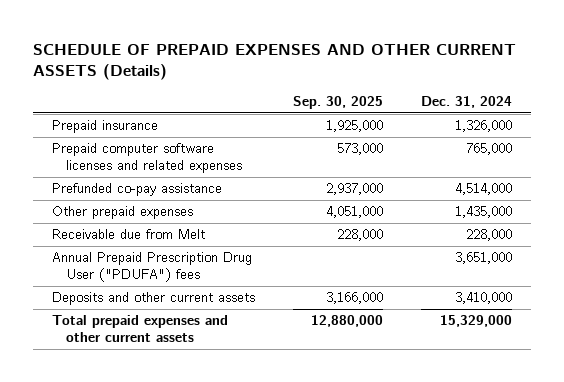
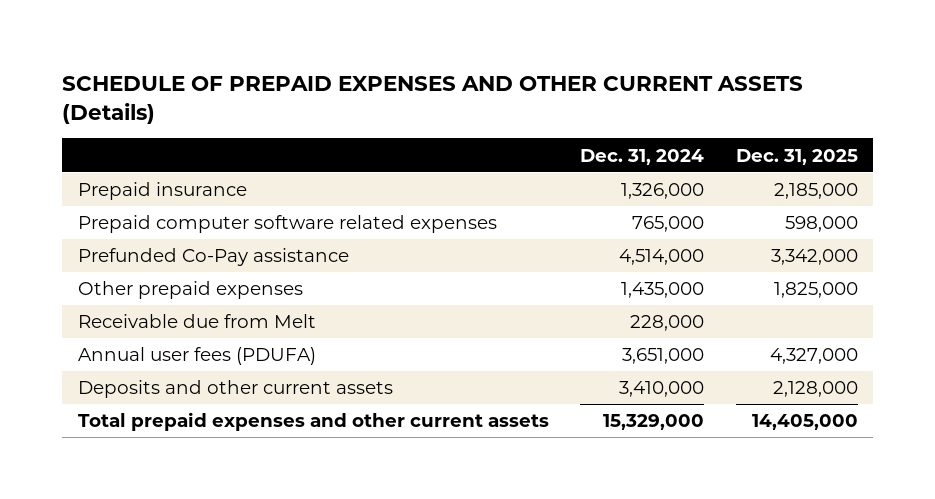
- | Sep. 30, 2025 | Dec. 31, 2024
+ | Dec. 31, 2024 | Dec. 31, 2025
- Prepaid computer software licenses and related expenses | 573,000 | 765,000
- Prefunded co-pay assistance | 2,937,000 | 4,514,000
+ Prepaid computer software related expenses | 765,000 | 598,000
+ Prefunded Co-Pay assistance | 4,514,000 | 3,342,000
- Annual Prepaid Prescription Drug User ("PDUFA") fees | | 3,651,000
+ Annual user fees (PDUFA) | 3,651,000 | 4,327,000

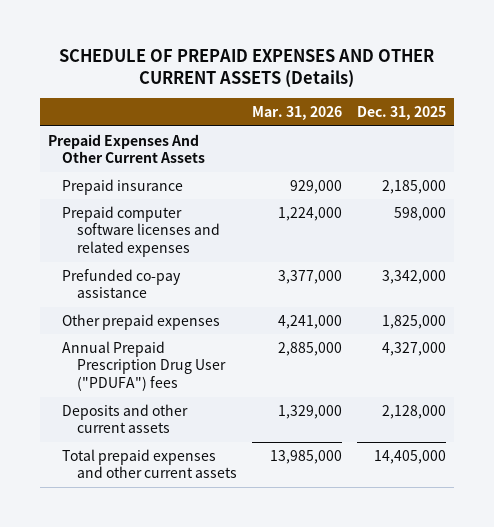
- | Dec. 31, 2024 | Dec. 31, 2025
+ | Mar. 31, 2026 | Dec. 31, 2025
+ Prepaid Expenses And Other Current Assets
- Prepaid computer software related expenses | 765,000 | 598,000
- Prefunded Co-Pay assistance | 4,514,000 | 3,342,000
+ Prepaid computer software licenses and related expenses | 1,224,000 | 598,000
+ Prefunded co-pay assistance | 3,377,000 | 3,342,000
- Receivable due from Melt | 228,000 |
- Annual user fees (PDUFA) | 3,651,000 | 4,327,000
+ Annual Prepaid Prescription Drug User ("PDUFA") fees | 2,885,000 | 4,327,000

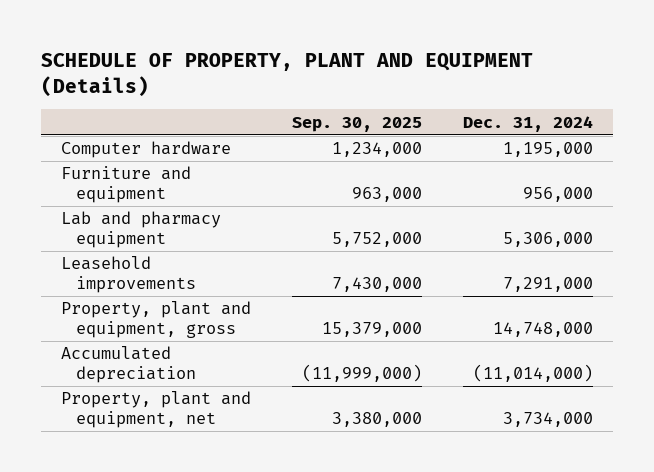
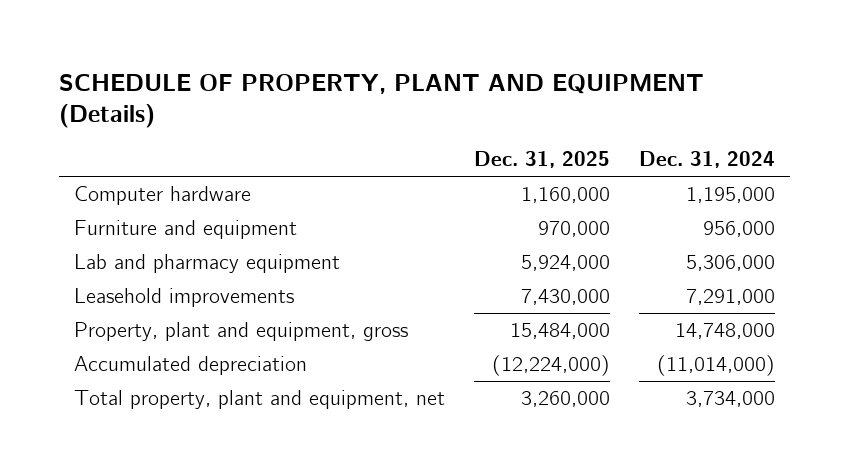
- | Sep. 30, 2025 | Dec. 31, 2024
+ | Dec. 31, 2025 | Dec. 31, 2024
- Property, plant and equipment, net | 3,380,000 | 3,734,000
+ Total property, plant and equipment, net | 3,260,000 | 3,734,000

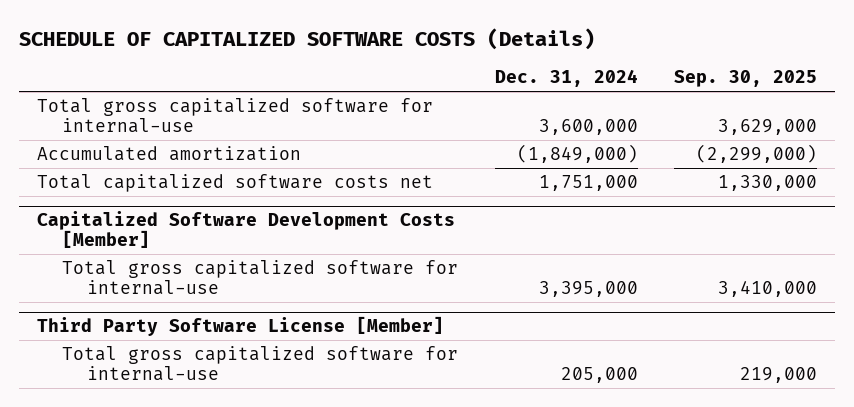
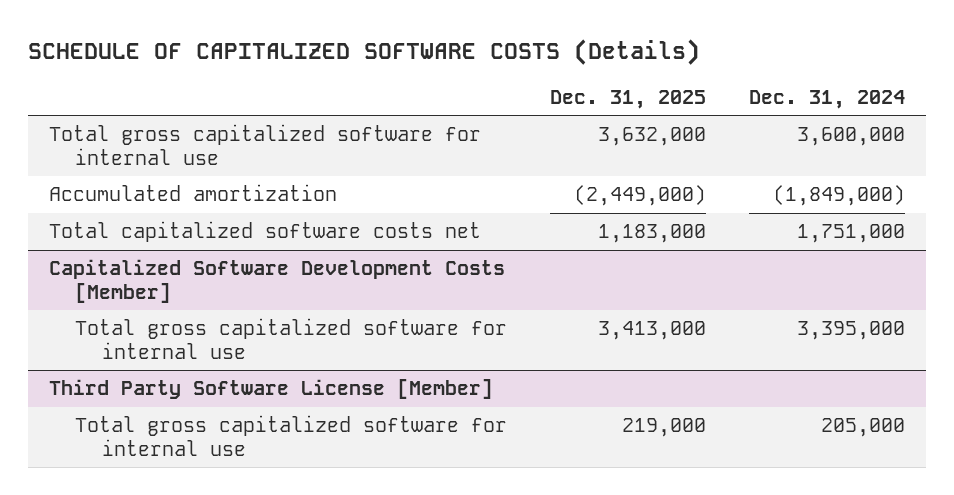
- | Dec. 31, 2024 | Sep. 30, 2025
+ | Dec. 31, 2025 | Dec. 31, 2024
- Total gross capitalized software for internal-use | 3,600,000 | 3,629,000
+ Total gross capitalized software for internal use | 3,632,000 | 3,600,000
@ Capitalized Software Development Costs [Member]
- Total gross capitalized software for internal-use | 3,395,000 | 3,410,000
+ Total gross capitalized software for internal use | 3,413,000 | 3,395,000
@ Third Party Software License [Member]
- Total gross capitalized software for internal-use | 205,000 | 219,000
+ Total gross capitalized software for internal use | 219,000 | 205,000

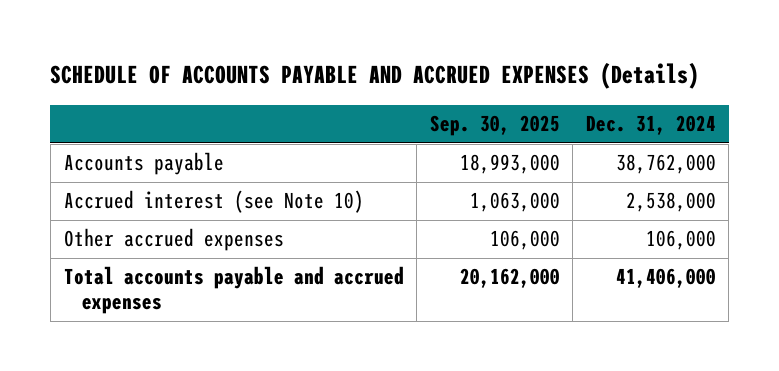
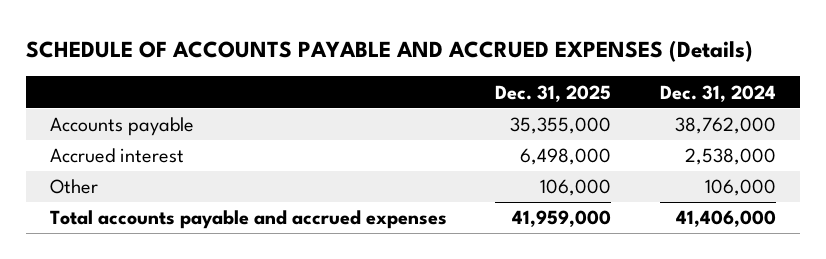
- | Sep. 30, 2025 | Dec. 31, 2024
+ | Dec. 31, 2025 | Dec. 31, 2024
- Accrued interest (see Note 10) | 1,063,000 | 2,538,000
- Other accrued expenses | 106,000 | 106,000
+ Accrued interest | 6,498,000 | 2,538,000
+ Other | 106,000 | 106,000

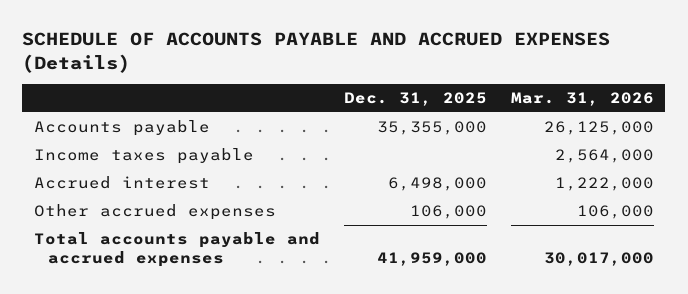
- | Dec. 31, 2025 | Dec. 31, 2024
+ | Dec. 31, 2025 | Mar. 31, 2026
+ Income taxes payable | | 2,564,000
- Other | 106,000 | 106,000
+ Other accrued expenses | 106,000 | 106,000

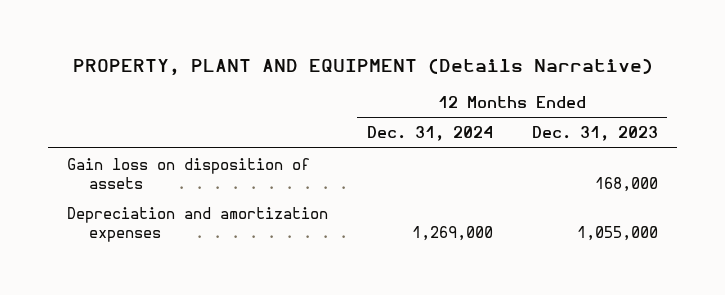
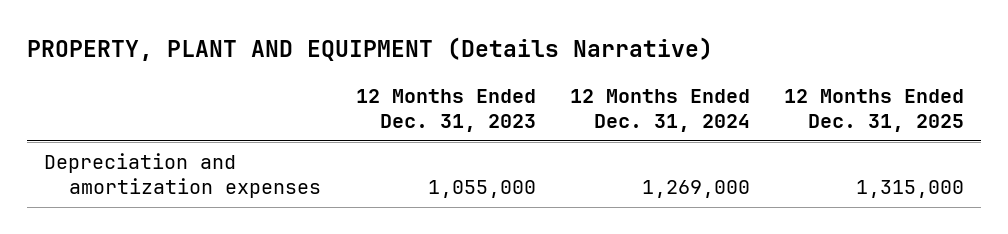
- | 12 Months Ended Dec. 31, 2024 | 12 Months Ended Dec. 31, 2023
+ | 12 Months Ended Dec. 31, 2023 | 12 Months Ended Dec. 31, 2024 | 12 Months Ended Dec. 31, 2025
- Gain loss on disposition of assets | | 168,000

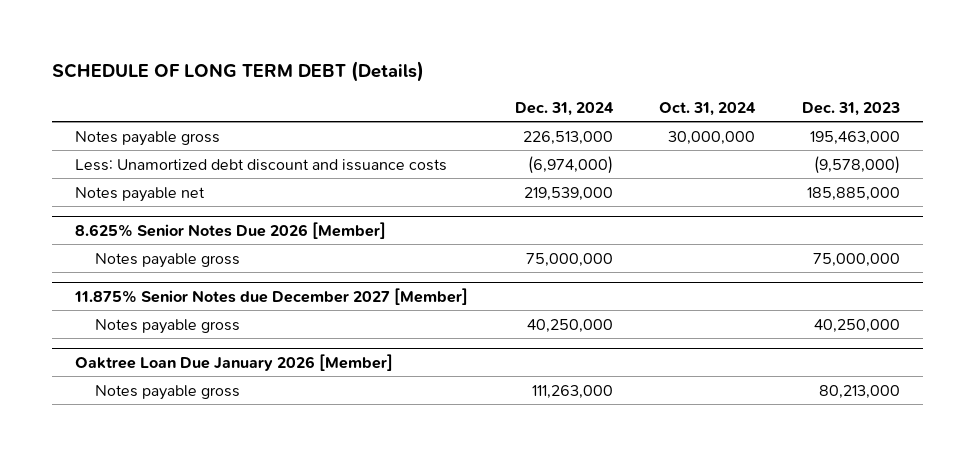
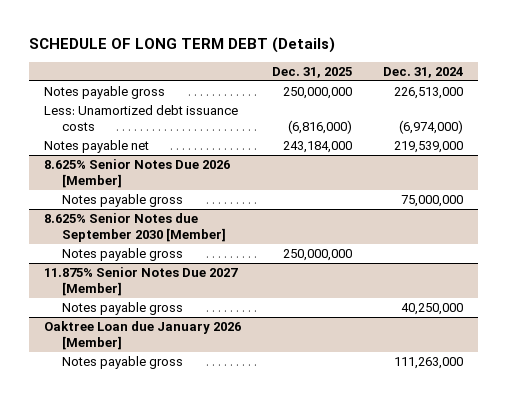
- | Dec. 31, 2024 | Oct. 31, 2024 | Dec. 31, 2023
+ | Dec. 31, 2025 | Dec. 31, 2024
- Less: Unamortized debt discount and issuance costs | (6,974,000) | | (9,578,000)
+ Less: Unamortized debt issuance costs | (6,816,000) | (6,974,000)
- 11.875% Senior Notes due December 2027 [Member]
+ 8.625% Senior Notes due September 2030 [Member]
+ Notes payable gross | 250,000,000 |
+ 11.875% Senior Notes Due 2027 [Member]
- Oaktree Loan Due January 2026 [Member]
+ Oaktree Loan due January 2026 [Member]

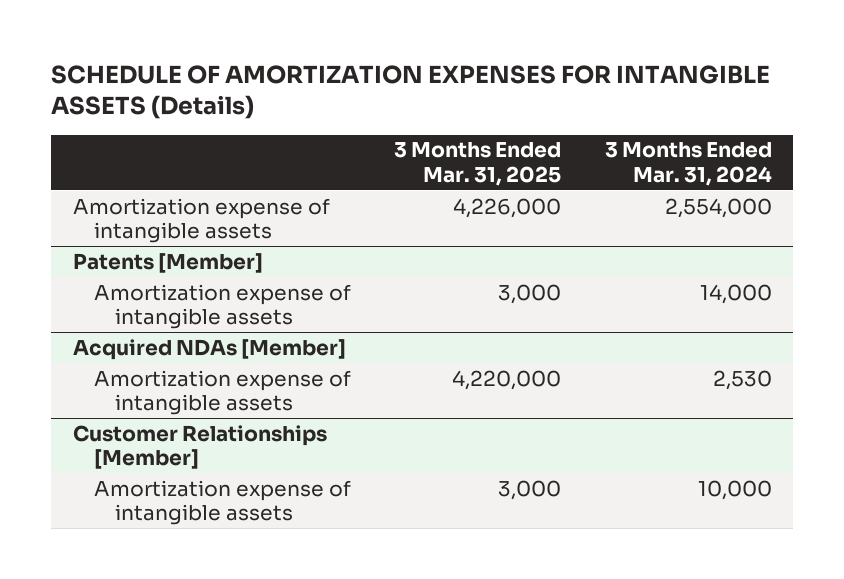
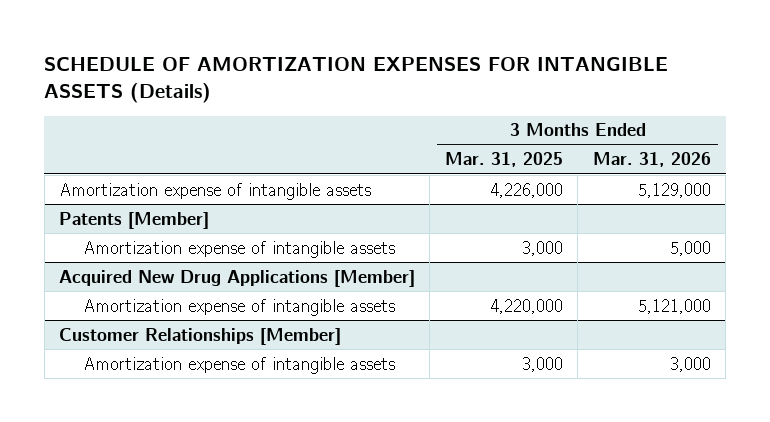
- | 3 Months Ended Mar. 31, 2025 | 3 Months Ended Mar. 31, 2024
+ | 3 Months Ended Mar. 31, 2025 | 3 Months Ended Mar. 31, 2026
- Acquired NDAs [Member]
+ Acquired New Drug Applications [Member]

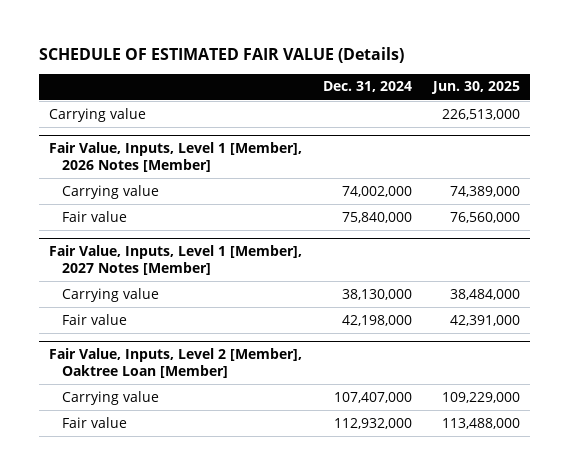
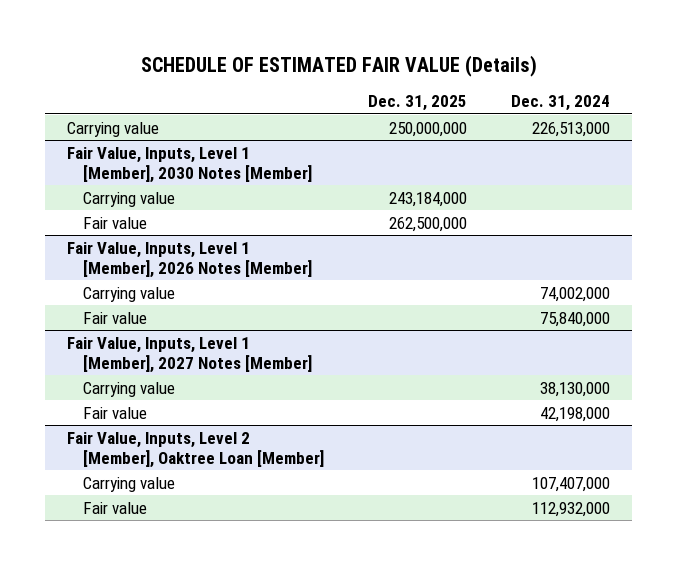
- | Dec. 31, 2024 | Jun. 30, 2025
+ | Dec. 31, 2025 | Dec. 31, 2024
+ Carrying value | 250,000,000 | 226,513,000
+ Fair Value, Inputs, Level 1 [Member], 2030 Notes [Member]
+ Fair value | 262,500,000 |

